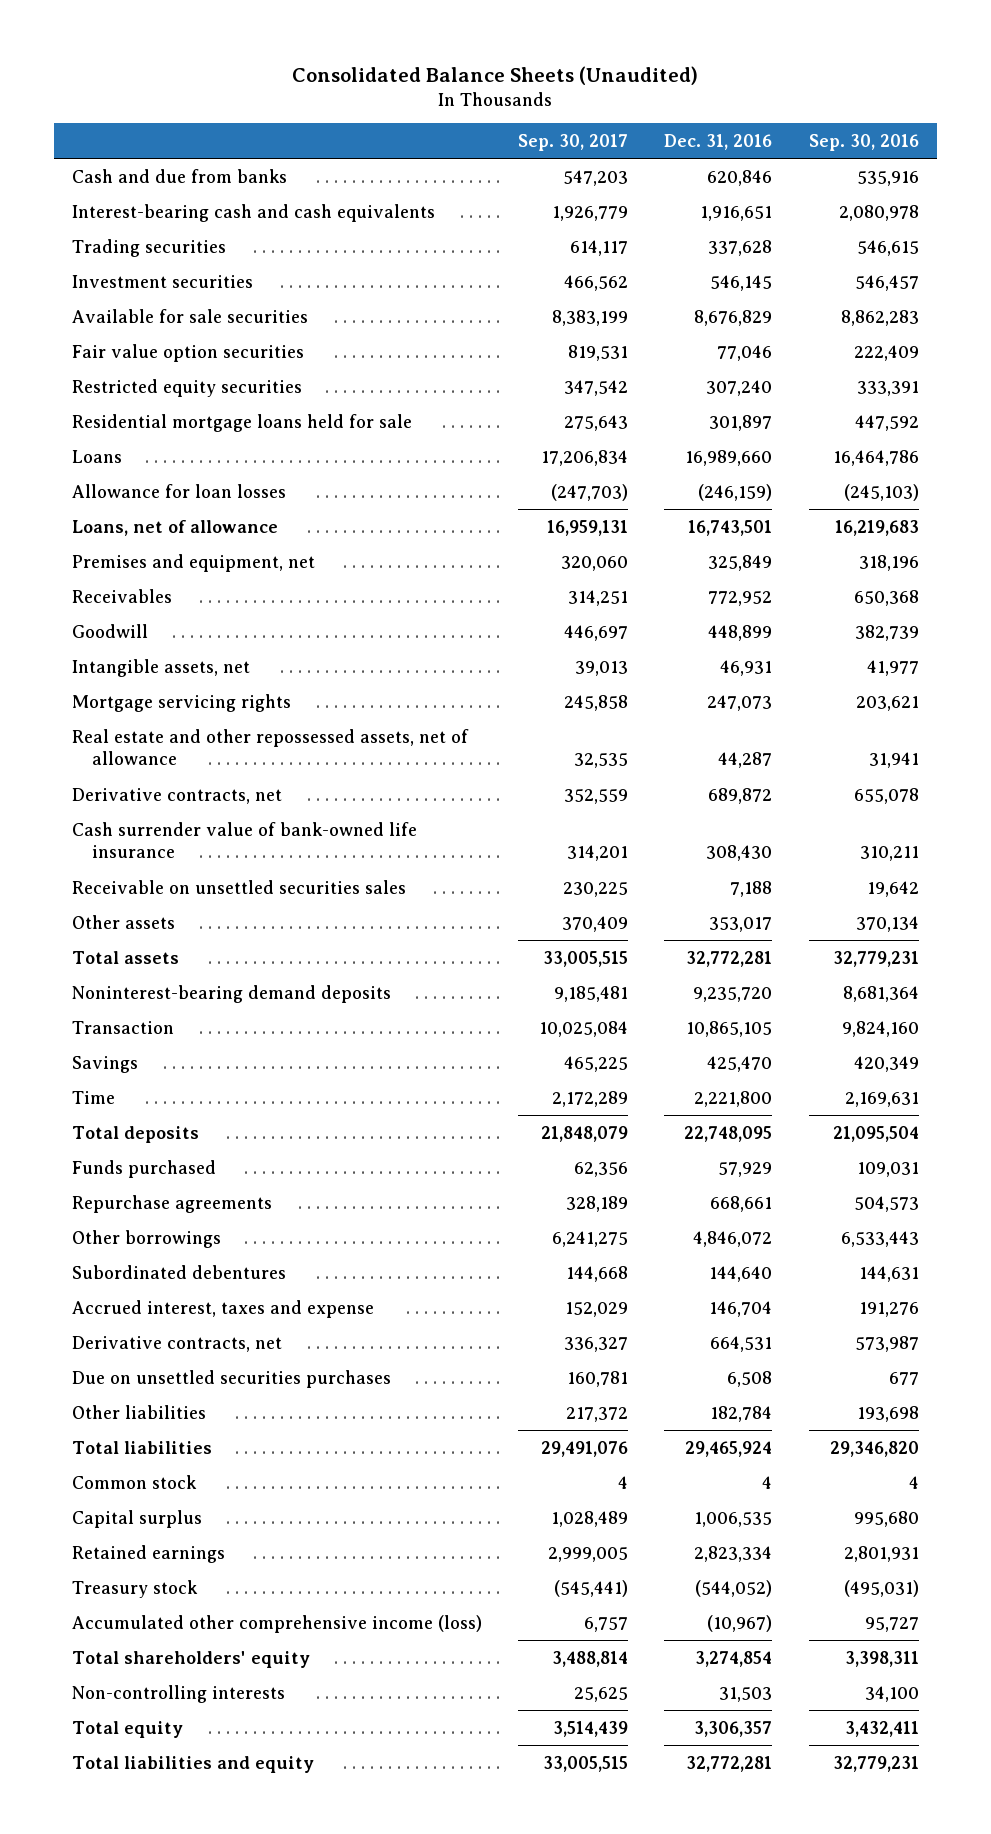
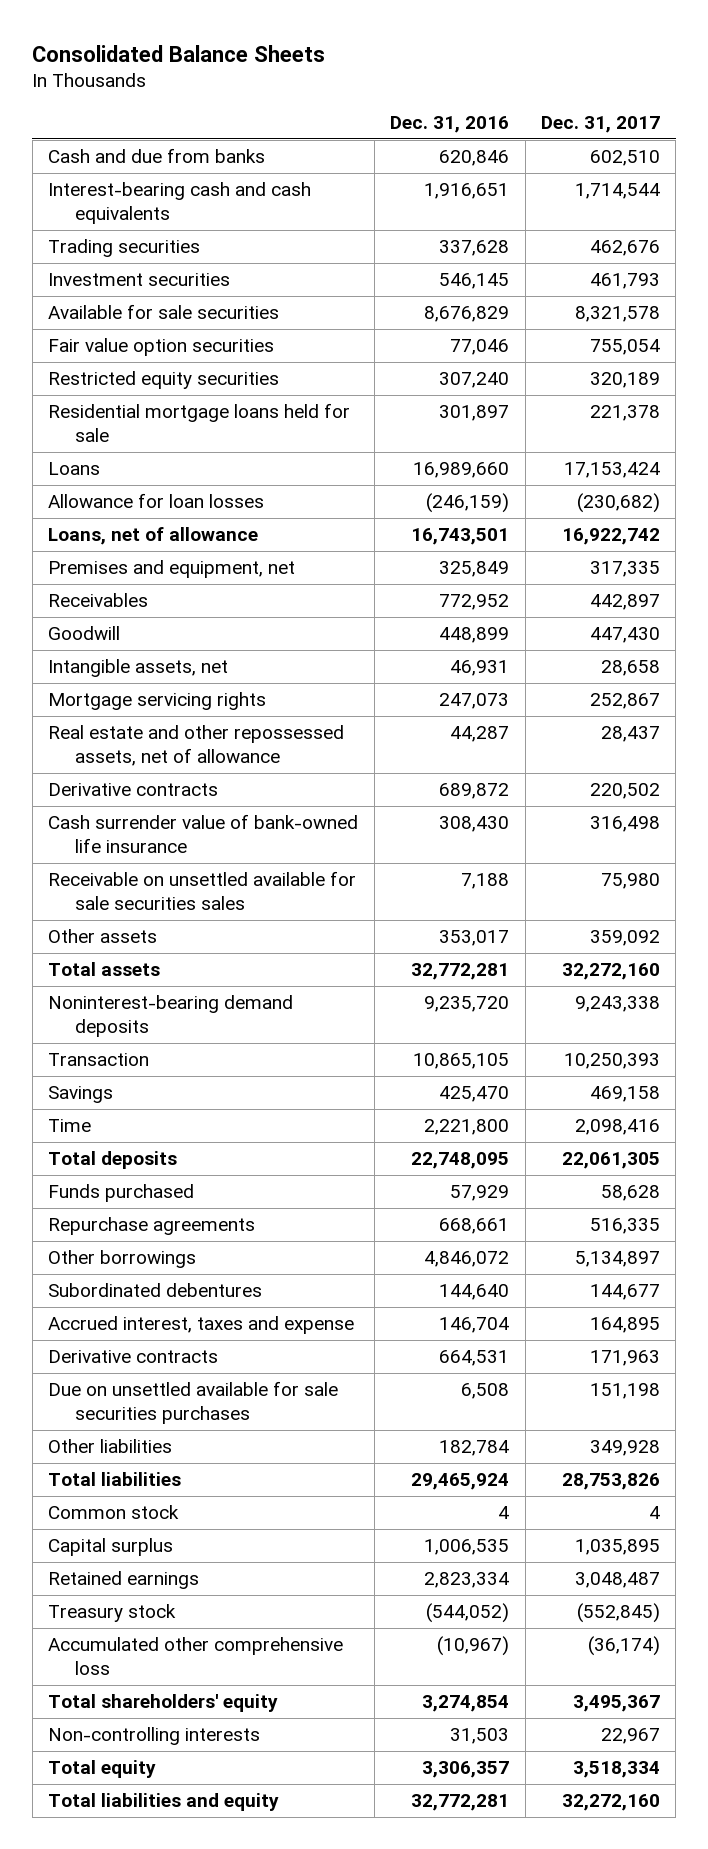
- Consolidated Balance Sheets (Unaudited)
+ Consolidated Balance Sheets
- | Sep. 30, 2017 | Dec. 31, 2016 | Sep. 30, 2016
+ | Dec. 31, 2016 | Dec. 31, 2017
- Derivative contracts, net | 352,559 | 689,872 | 655,078
+ Derivative contracts | 689,872 | 220,502
- Receivable on unsettled securities sales | 230,225 | 7,188 | 19,642
+ Receivable on unsettled available for sale securities sales | 7,188 | 75,980
- Derivative contracts, net | 336,327 | 664,531 | 573,987
- Due on unsettled securities purchases | 160,781 | 6,508 | 677
+ Derivative contracts | 664,531 | 171,963
+ Due on unsettled available for sale securities purchases | 6,508 | 151,198
- Accumulated other comprehensive income (loss) | 6,757 | (10,967) | 95,727
+ Accumulated other comprehensive loss | (10,967) | (36,174)

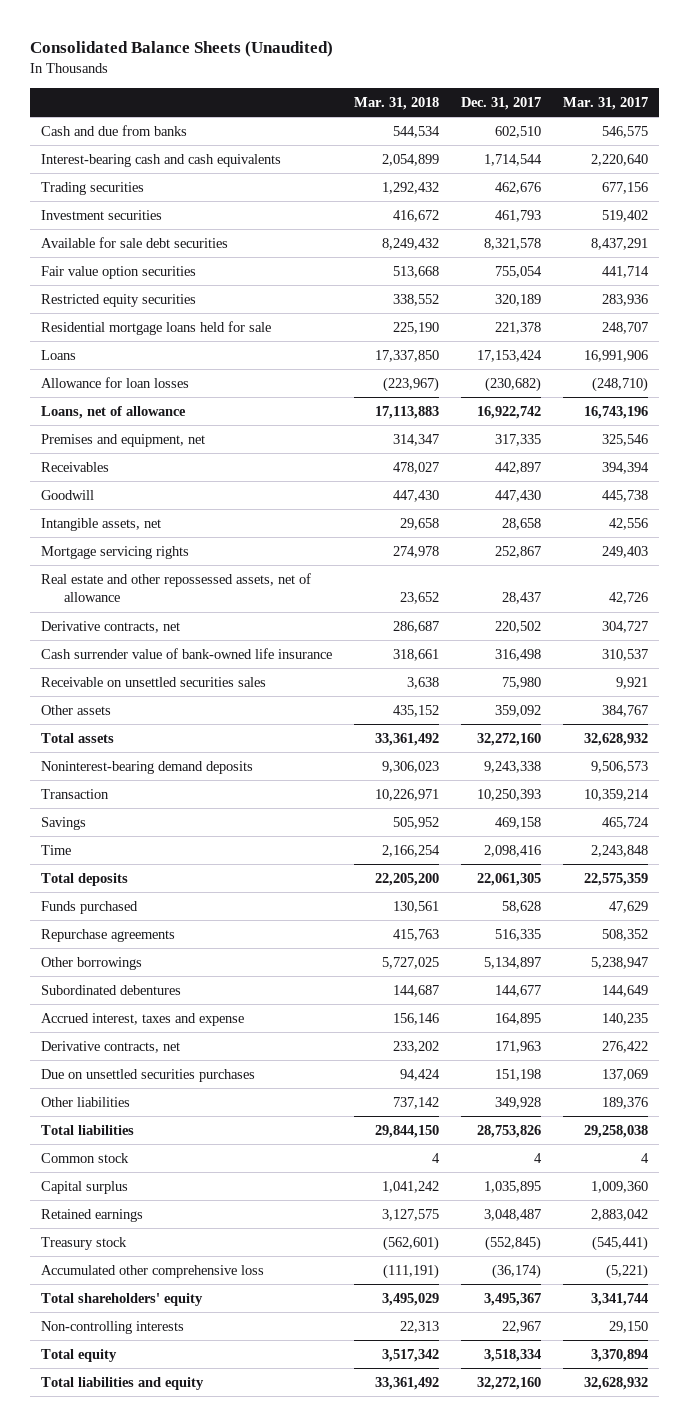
- Consolidated Balance Sheets
+ Consolidated Balance Sheets (Unaudited)
- | Dec. 31, 2016 | Dec. 31, 2017
+ | Mar. 31, 2018 | Dec. 31, 2017 | Mar. 31, 2017
- Available for sale securities | 8,676,829 | 8,321,578
+ Available for sale debt securities | 8,249,432 | 8,321,578 | 8,437,291
- Derivative contracts | 689,872 | 220,502
+ Derivative contracts, net | 286,687 | 220,502 | 304,727
- Receivable on unsettled available for sale securities sales | 7,188 | 75,980
+ Receivable on unsettled securities sales | 3,638 | 75,980 | 9,921
- Derivative contracts | 664,531 | 171,963
- Due on unsettled available for sale securities purchases | 6,508 | 151,198
+ Derivative contracts, net | 233,202 | 171,963 | 276,422
+ Due on unsettled securities purchases | 94,424 | 151,198 | 137,069

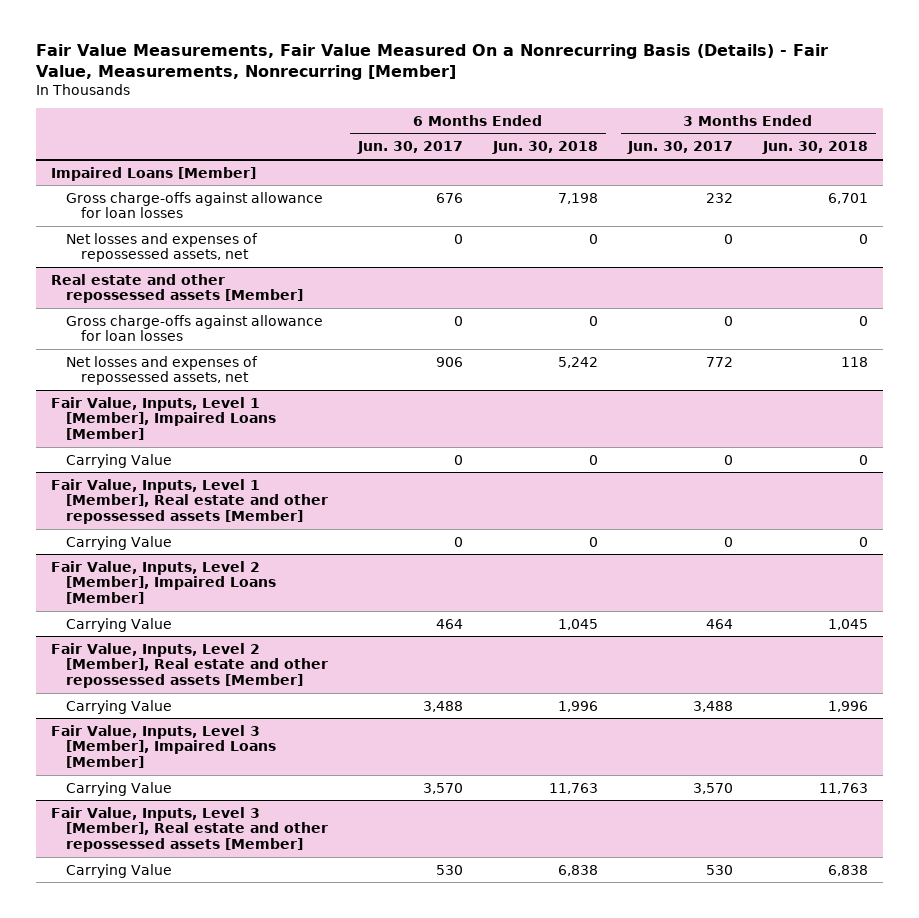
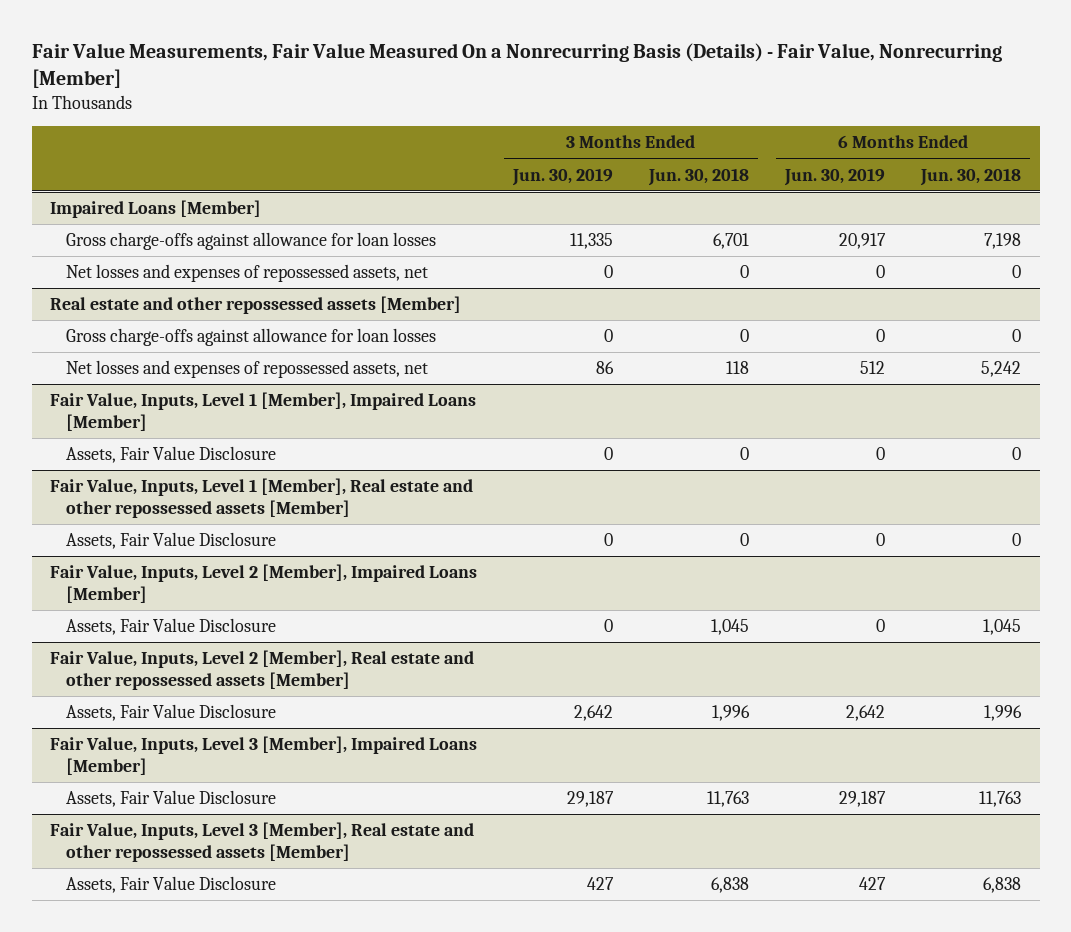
- Fair Value Measurements, Fair Value Measured On a Nonrecurring Basis (Details) - Fair Value, Measurements, Nonrecurring [Member]
+ Fair Value Measurements, Fair Value Measured On a Nonrecurring Basis (Details) - Fair Value, Nonrecurring [Member]
- | 6 Months Ended Jun. 30, 2017 | 6 Months Ended Jun. 30, 2018 | 3 Months Ended Jun. 30, 2017 | 3 Months Ended Jun. 30, 2018
+ | 3 Months Ended Jun. 30, 2019 | 3 Months Ended Jun. 30, 2018 | 6 Months Ended Jun. 30, 2019 | 6 Months Ended Jun. 30, 2018
@ Fair Value, Inputs, Level 1 [Member], Impaired Loans [Member]
- Carrying Value | 0 | 0 | 0 | 0
+ Assets, Fair Value Disclosure | 0 | 0 | 0 | 0
@ Fair Value, Inputs, Level 1 [Member], Real estate and other repossessed assets [Member]
- Carrying Value | 0 | 0 | 0 | 0
+ Assets, Fair Value Disclosure | 0 | 0 | 0 | 0
@ Fair Value, Inputs, Level 2 [Member], Impaired Loans [Member]
- Carrying Value | 464 | 1,045 | 464 | 1,045
+ Assets, Fair Value Disclosure | 0 | 1,045 | 0 | 1,045
@ Fair Value, Inputs, Level 2 [Member], Real estate and other repossessed assets [Member]
- Carrying Value | 3,488 | 1,996 | 3,488 | 1,996
+ Assets, Fair Value Disclosure | 2,642 | 1,996 | 2,642 | 1,996
@ Fair Value, Inputs, Level 3 [Member], Impaired Loans [Member]
- Carrying Value | 3,570 | 11,763 | 3,570 | 11,763
+ Assets, Fair Value Disclosure | 29,187 | 11,763 | 29,187 | 11,763
@ Fair Value, Inputs, Level 3 [Member], Real estate and other repossessed assets [Member]
- Carrying Value | 530 | 6,838 | 530 | 6,838
+ Assets, Fair Value Disclosure | 427 | 6,838 | 427 | 6,838

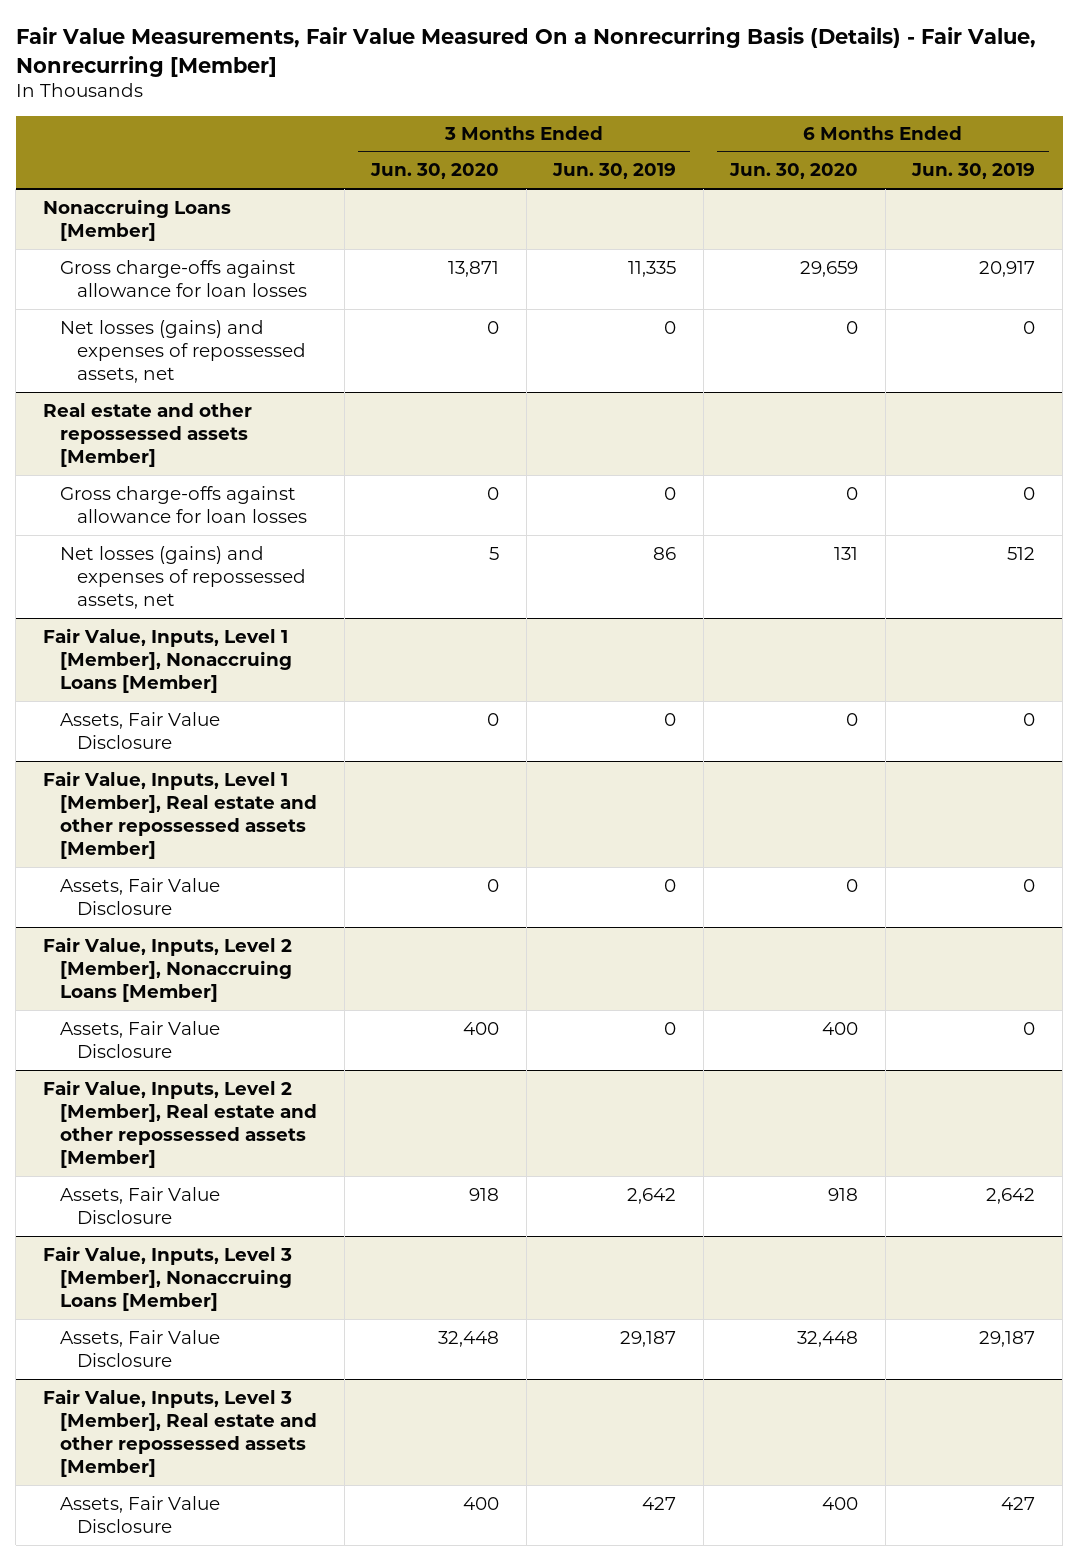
- | 3 Months Ended Jun. 30, 2019 | 3 Months Ended Jun. 30, 2018 | 6 Months Ended Jun. 30, 2019 | 6 Months Ended Jun. 30, 2018
+ | 3 Months Ended Jun. 30, 2020 | 3 Months Ended Jun. 30, 2019 | 6 Months Ended Jun. 30, 2020 | 6 Months Ended Jun. 30, 2019
- Impaired Loans [Member]
+ Nonaccruing Loans [Member]
- Net losses and expenses of repossessed assets, net | 0 | 0 | 0 | 0
+ Net losses (gains) and expenses of repossessed assets, net | 0 | 0 | 0 | 0
@ Real estate and other repossessed assets [Member]
- Net losses and expenses of repossessed assets, net | 86 | 118 | 512 | 5,242
- Fair Value, Inputs, Level 1 [Member], Impaired Loans [Member]
@ Real estate and other repossessed assets [Member]
+ Net losses (gains) and expenses of repossessed assets, net | 5 | 86 | 131 | 512
+ Fair Value, Inputs, Level 1 [Member], Nonaccruing Loans [Member]
- Fair Value, Inputs, Level 2 [Member], Impaired Loans [Member]
+ Fair Value, Inputs, Level 2 [Member], Nonaccruing Loans [Member]
- Fair Value, Inputs, Level 3 [Member], Impaired Loans [Member]
+ Fair Value, Inputs, Level 3 [Member], Nonaccruing Loans [Member]

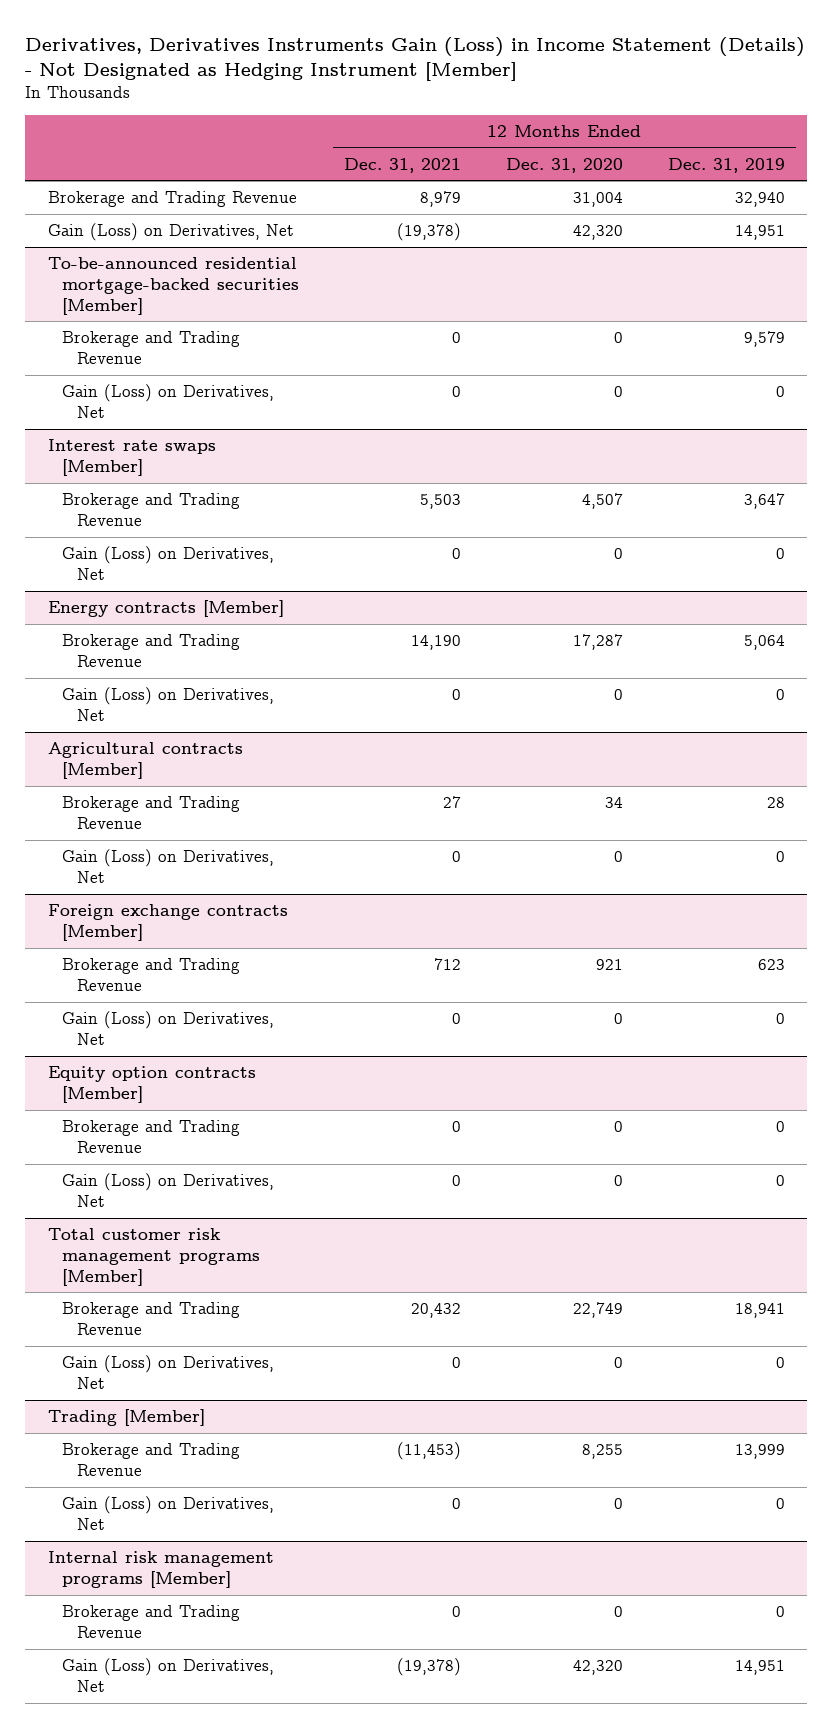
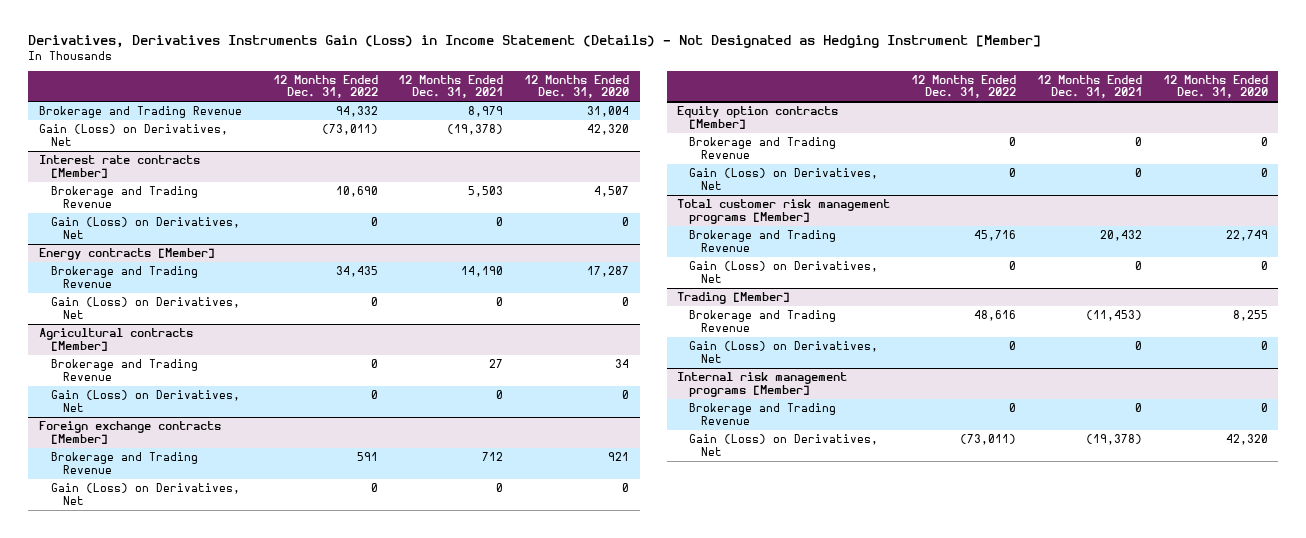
- | 12 Months Ended Dec. 31, 2021 | 12 Months Ended Dec. 31, 2020 | 12 Months Ended Dec. 31, 2019
+ | 12 Months Ended Dec. 31, 2022 | 12 Months Ended Dec. 31, 2021 | 12 Months Ended Dec. 31, 2020
- To-be-announced residential mortgage-backed securities [Member]
- Brokerage and Trading Revenue | 0 | 0 | 9,579
- Gain (Loss) on Derivatives, Net | 0 | 0 | 0
- Interest rate swaps [Member]
+ Interest rate contracts [Member]

